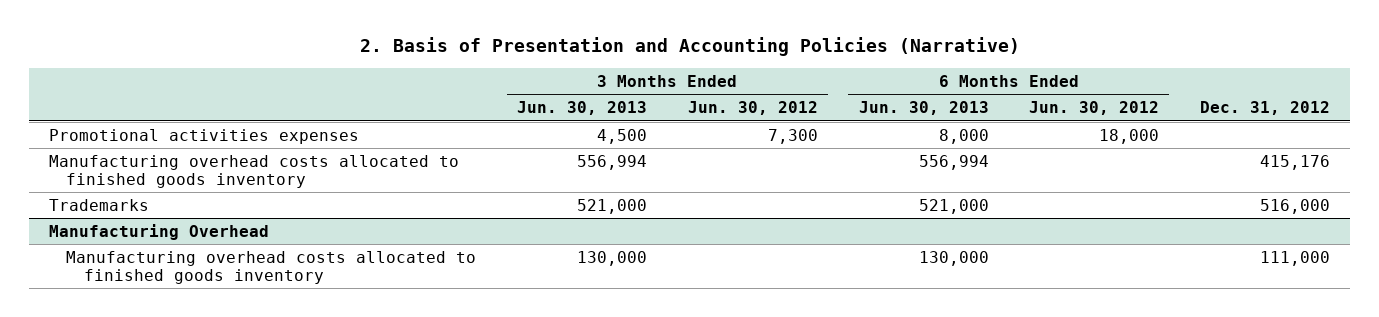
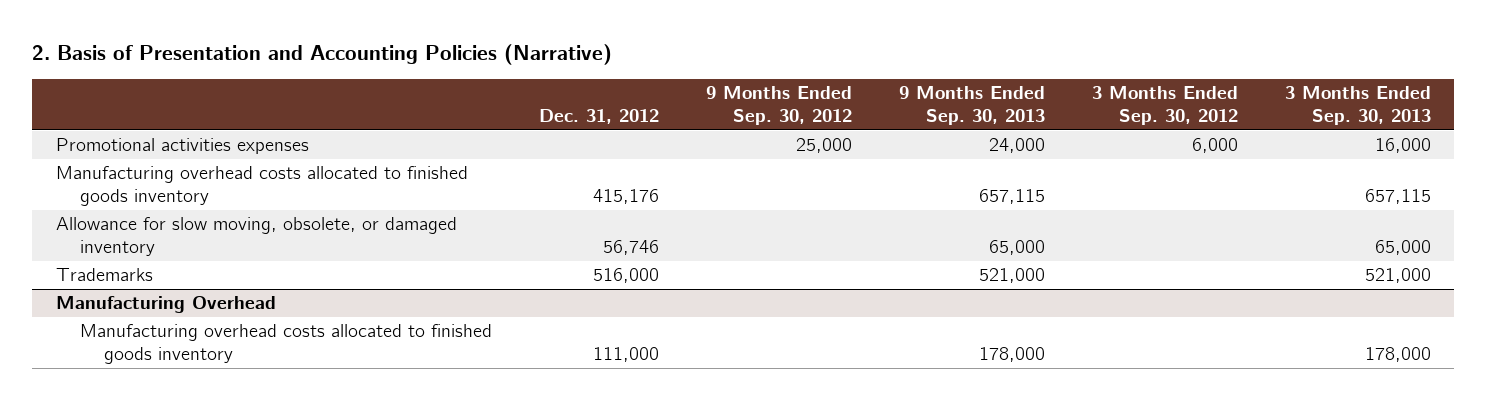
- | 3 Months Ended Jun. 30, 2013 | 3 Months Ended Jun. 30, 2012 | 6 Months Ended Jun. 30, 2013 | 6 Months Ended Jun. 30, 2012 | Dec. 31, 2012
+ | Dec. 31, 2012 | 9 Months Ended Sep. 30, 2012 | 9 Months Ended Sep. 30, 2013 | 3 Months Ended Sep. 30, 2012 | 3 Months Ended Sep. 30, 2013
+ Allowance for slow moving, obsolete, or damaged inventory | 56,746 | | 65,000 | | 65,000

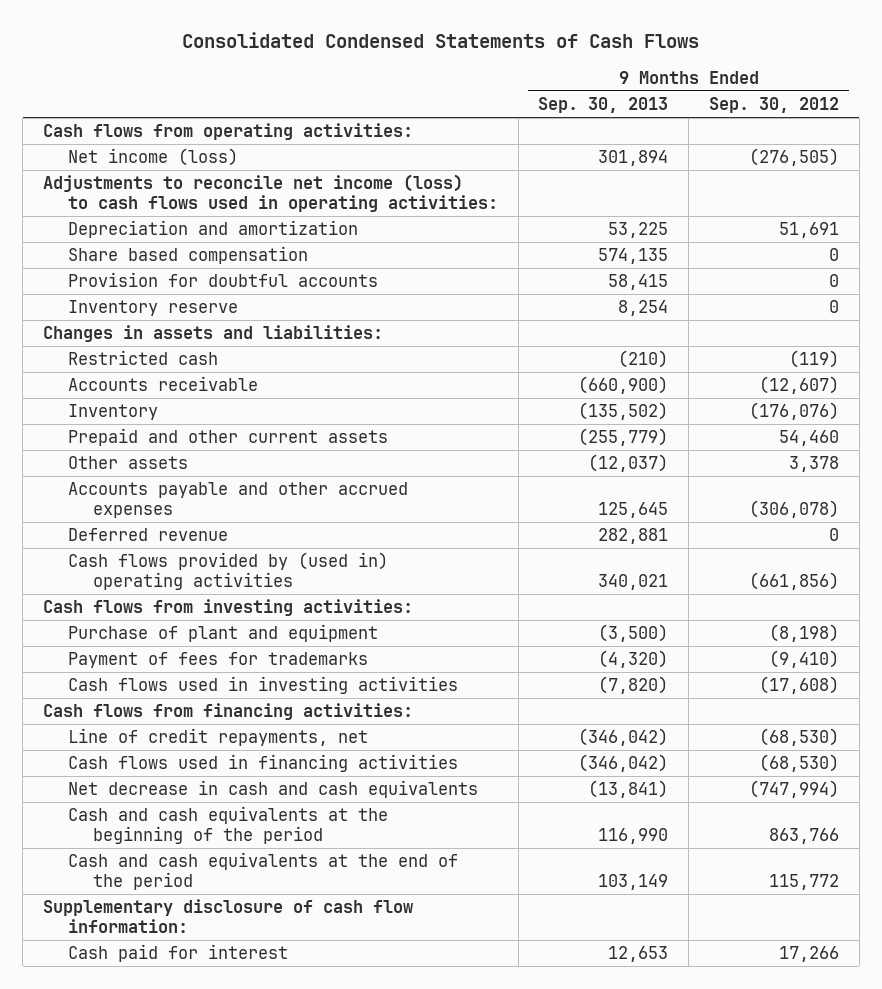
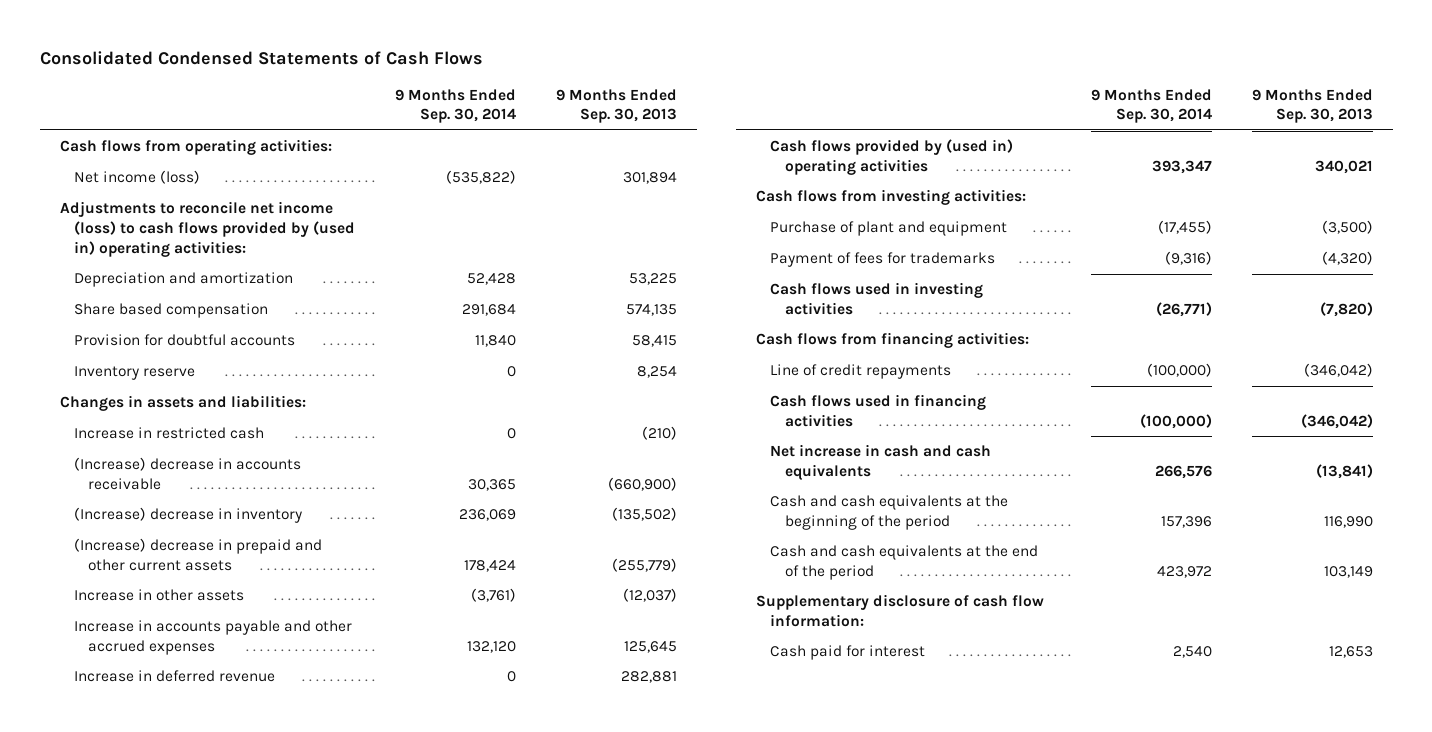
- | 9 Months Ended Sep. 30, 2013 | 9 Months Ended Sep. 30, 2012
+ | 9 Months Ended Sep. 30, 2014 | 9 Months Ended Sep. 30, 2013
- Adjustments to reconcile net income (loss) to cash flows used in operating activities:
+ Adjustments to reconcile net income (loss) to cash flows provided by (used in) operating activities:
- Restricted cash | (210) | (119)
- Accounts receivable | (660,900) | (12,607)
- Inventory | (135,502) | (176,076)
- Prepaid and other current assets | (255,779) | 54,460
- Other assets | (12,037) | 3,378
- Accounts payable and other accrued expenses | 125,645 | (306,078)
- Deferred revenue | 282,881 | 0
+ Increase in restricted cash | 0 | (210)
+ (Increase) decrease in accounts receivable | 30,365 | (660,900)
+ (Increase) decrease in inventory | 236,069 | (135,502)
+ (Increase) decrease in prepaid and other current assets | 178,424 | (255,779)
+ Increase in other assets | (3,761) | (12,037)
+ Increase in accounts payable and other accrued expenses | 132,120 | 125,645
+ Increase in deferred revenue | 0 | 282,881
- Line of credit repayments, net | (346,042) | (68,530)
+ Line of credit repayments | (100,000) | (346,042)
- Net decrease in cash and cash equivalents | (13,841) | (747,994)
+ Net increase in cash and cash equivalents | 266,576 | (13,841)

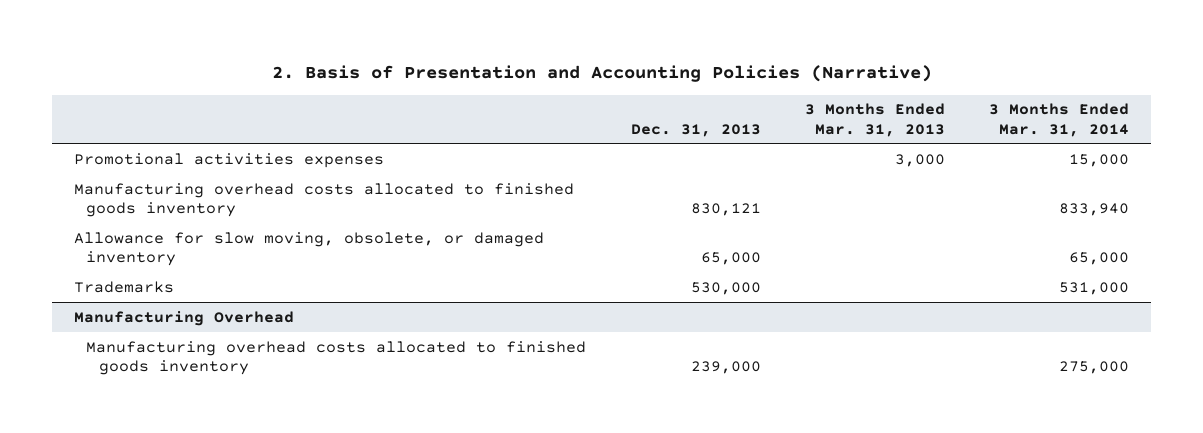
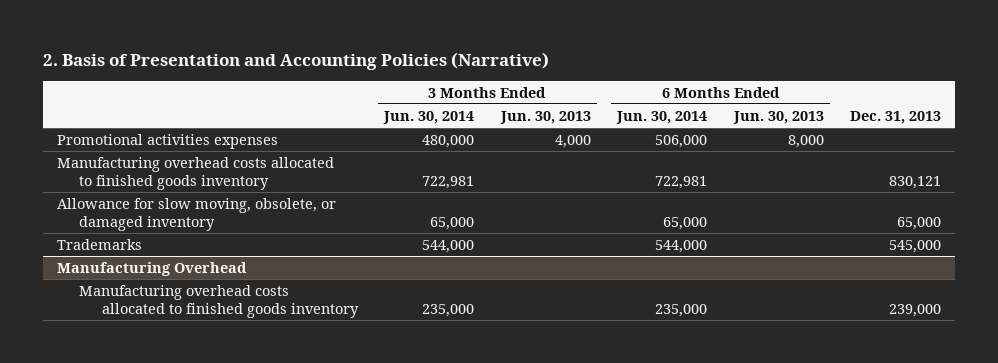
- | Dec. 31, 2013 | 3 Months Ended Mar. 31, 2013 | 3 Months Ended Mar. 31, 2014
+ | 3 Months Ended Jun. 30, 2014 | 3 Months Ended Jun. 30, 2013 | 6 Months Ended Jun. 30, 2014 | 6 Months Ended Jun. 30, 2013 | Dec. 31, 2013
- Trademarks | 530,000 | | 531,000
+ Trademarks | 544,000 | | 544,000 | | 545,000

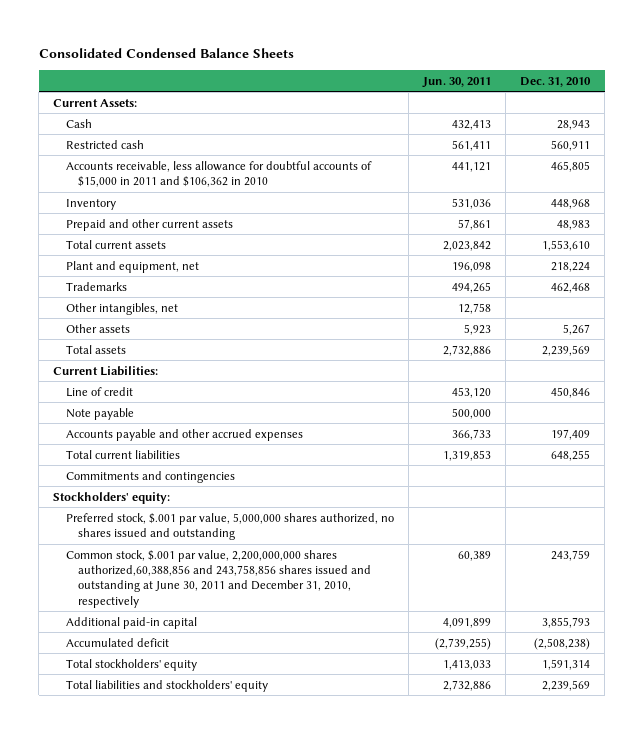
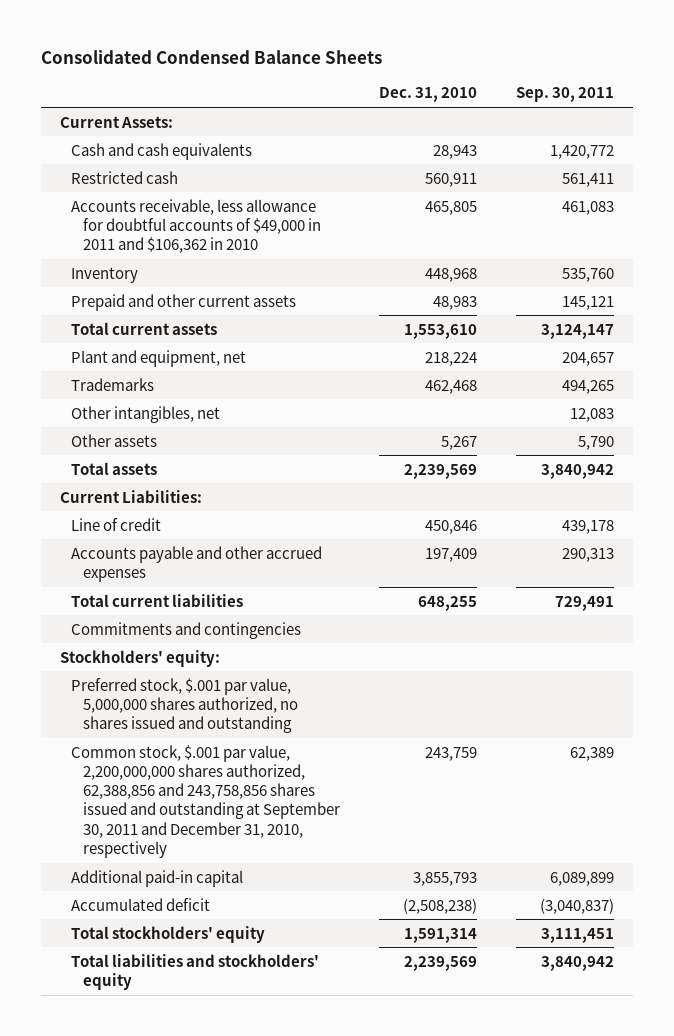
- | Jun. 30, 2011 | Dec. 31, 2010
+ | Dec. 31, 2010 | Sep. 30, 2011
- Cash | 432,413 | 28,943
+ Cash and cash equivalents | 28,943 | 1,420,772
- Accounts receivable, less allowance for doubtful accounts of $15,000 in 2011 and $106,362 in 2010 | 441,121 | 465,805
+ Accounts receivable, less allowance for doubtful accounts of $49,000 in 2011 and $106,362 in 2010 | 465,805 | 461,083
- Note payable | 500,000 |
- Common stock, $.001 par value, 2,200,000,000 shares authorized,60,388,856 and 243,758,856 shares issued and outstanding at June 30, 2011 and December 31, 2010, respectively | 60,389 | 243,759
+ Common stock, $.001 par value, 2,200,000,000 shares authorized, 62,388,856 and 243,758,856 shares issued and outstanding at September 30, 2011 and December 31, 2010, respectively | 243,759 | 62,389

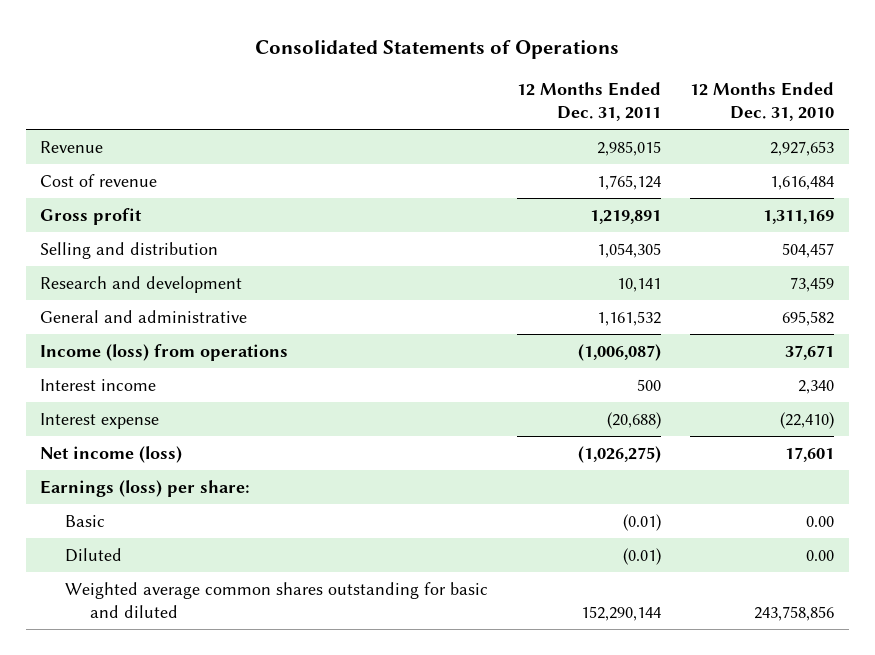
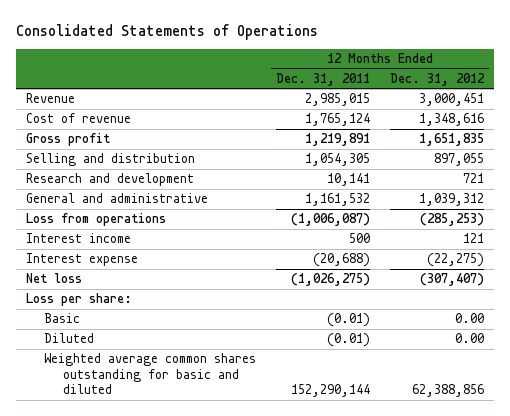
- | 12 Months Ended Dec. 31, 2011 | 12 Months Ended Dec. 31, 2010
+ | 12 Months Ended Dec. 31, 2011 | 12 Months Ended Dec. 31, 2012
- Income (loss) from operations | (1,006,087) | 37,671
+ Loss from operations | (1,006,087) | (285,253)
- Net income (loss) | (1,026,275) | 17,601
- Earnings (loss) per share:
+ Net loss | (1,026,275) | (307,407)
+ Loss per share:

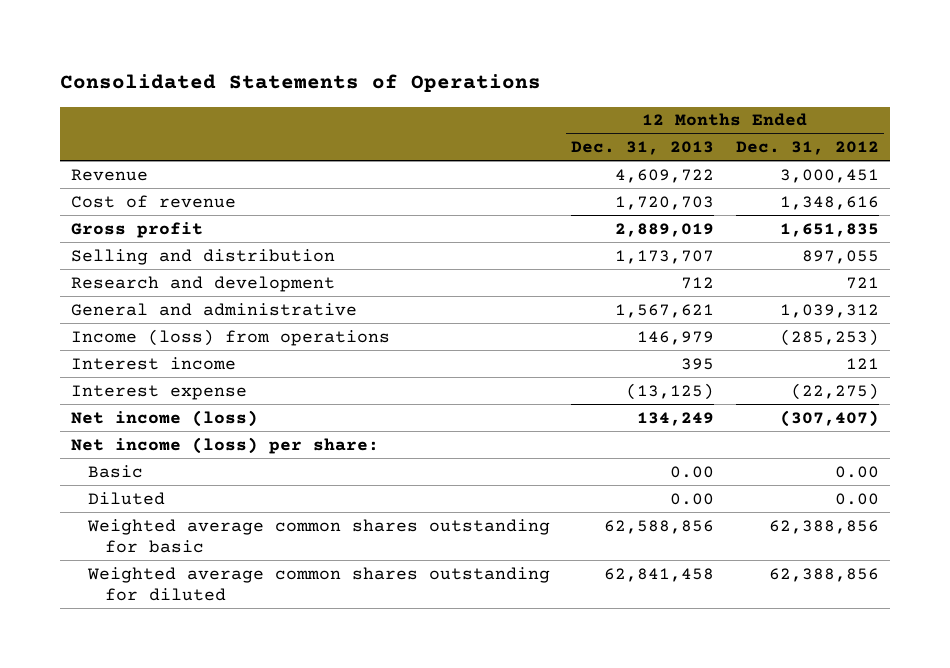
- | 12 Months Ended Dec. 31, 2011 | 12 Months Ended Dec. 31, 2012
+ | 12 Months Ended Dec. 31, 2013 | 12 Months Ended Dec. 31, 2012
- Loss from operations | (1,006,087) | (285,253)
+ Income (loss) from operations | 146,979 | (285,253)
- Net loss | (1,026,275) | (307,407)
- Loss per share:
+ Net income (loss) | 134,249 | (307,407)
+ Net income (loss) per share:
- Weighted average common shares outstanding for basic and diluted | 152,290,144 | 62,388,856
+ Weighted average common shares outstanding for basic | 62,588,856 | 62,388,856
+ Weighted average common shares outstanding for diluted | 62,841,458 | 62,388,856

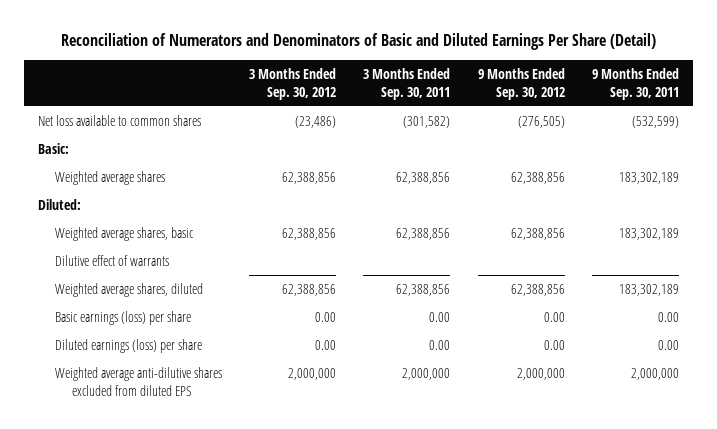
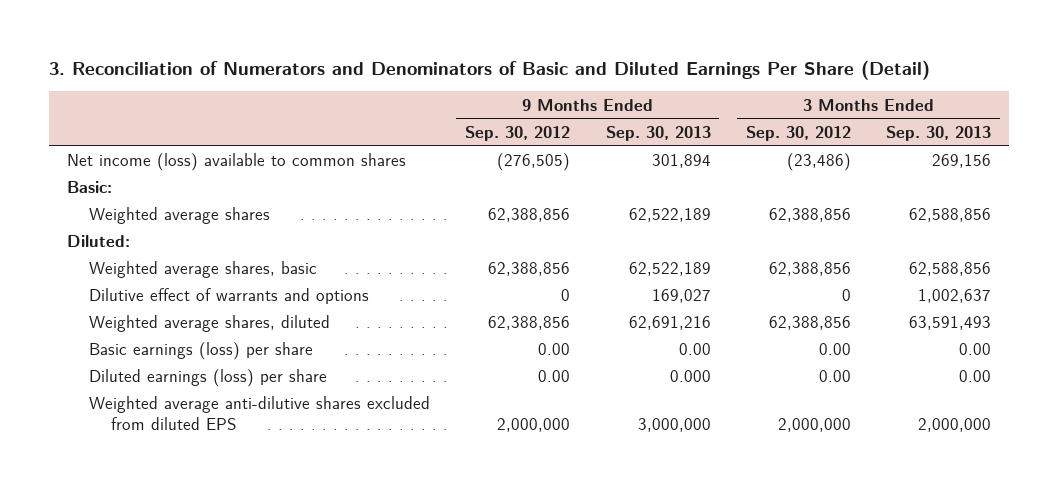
- Reconciliation of Numerators and Denominators of Basic and Diluted Earnings Per Share (Detail)
+ 3. Reconciliation of Numerators and Denominators of Basic and Diluted Earnings Per Share (Detail)
- | 3 Months Ended Sep. 30, 2012 | 3 Months Ended Sep. 30, 2011 | 9 Months Ended Sep. 30, 2012 | 9 Months Ended Sep. 30, 2011
+ | 9 Months Ended Sep. 30, 2012 | 9 Months Ended Sep. 30, 2013 | 3 Months Ended Sep. 30, 2012 | 3 Months Ended Sep. 30, 2013
- Net loss available to common shares | (23,486) | (301,582) | (276,505) | (532,599)
+ Net income (loss) available to common shares | (276,505) | 301,894 | (23,486) | 269,156
- Dilutive effect of warrants
+ Dilutive effect of warrants and options | 0 | 169,027 | 0 | 1,002,637

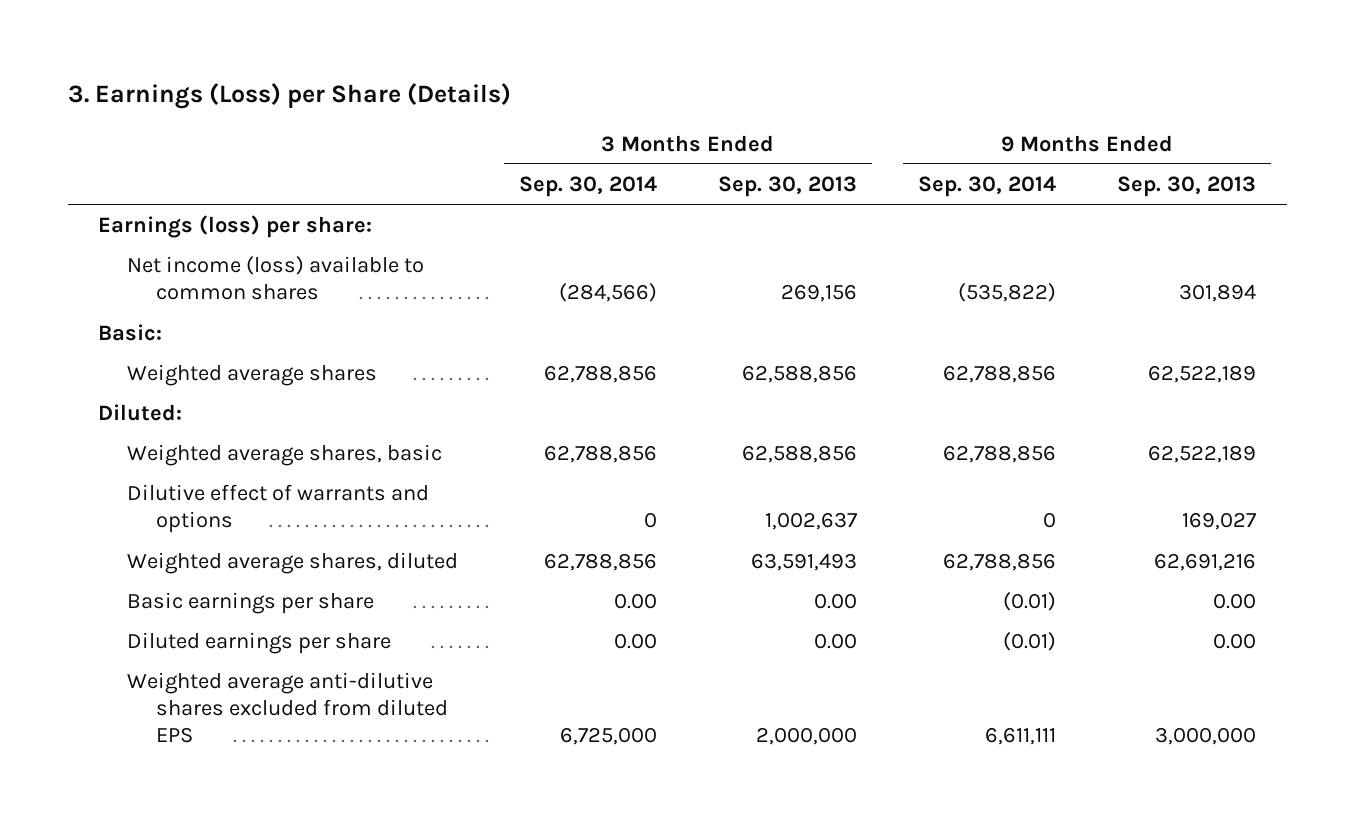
- 3. Reconciliation of Numerators and Denominators of Basic and Diluted Earnings Per Share (Detail)
+ 3. Earnings (Loss) per Share (Details)
- | 9 Months Ended Sep. 30, 2012 | 9 Months Ended Sep. 30, 2013 | 3 Months Ended Sep. 30, 2012 | 3 Months Ended Sep. 30, 2013
+ | 3 Months Ended Sep. 30, 2014 | 3 Months Ended Sep. 30, 2013 | 9 Months Ended Sep. 30, 2014 | 9 Months Ended Sep. 30, 2013
+ Earnings (loss) per share:
- Basic earnings (loss) per share | 0.00 | 0.00 | 0.00 | 0.00
- Diluted earnings (loss) per share | 0.00 | 0.000 | 0.00 | 0.00
+ Basic earnings per share | 0.00 | 0.00 | (0.01) | 0.00
+ Diluted earnings per share | 0.00 | 0.00 | (0.01) | 0.00

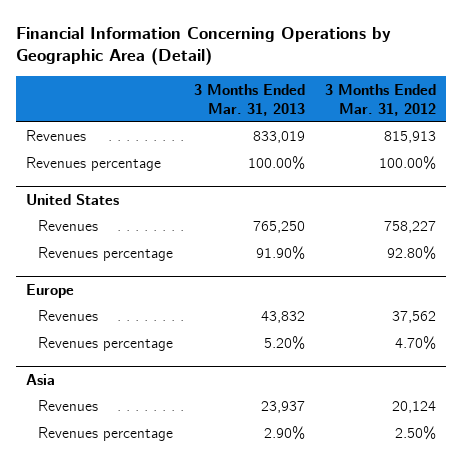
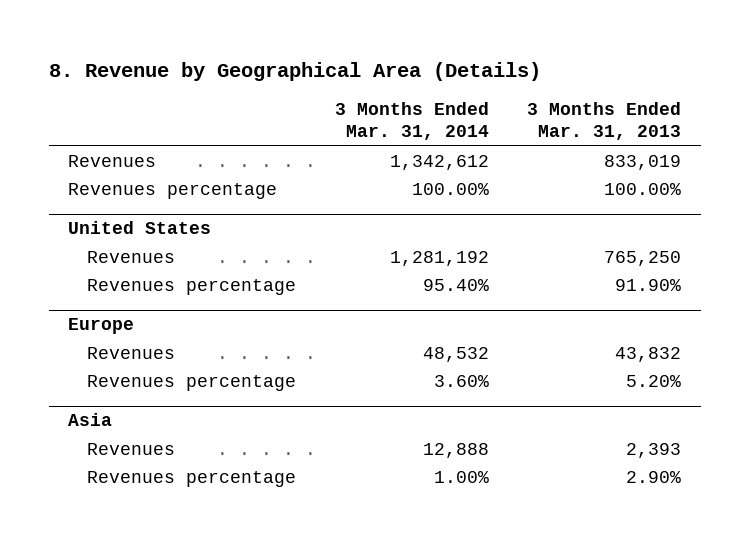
- Financial Information Concerning Operations by Geographic Area (Detail)
+ 8. Revenue by Geographical Area (Details)
- | 3 Months Ended Mar. 31, 2013 | 3 Months Ended Mar. 31, 2012
+ | 3 Months Ended Mar. 31, 2014 | 3 Months Ended Mar. 31, 2013
@ Asia
- Revenues | 23,937 | 20,124
+ Revenues | 12,888 | 2,393

